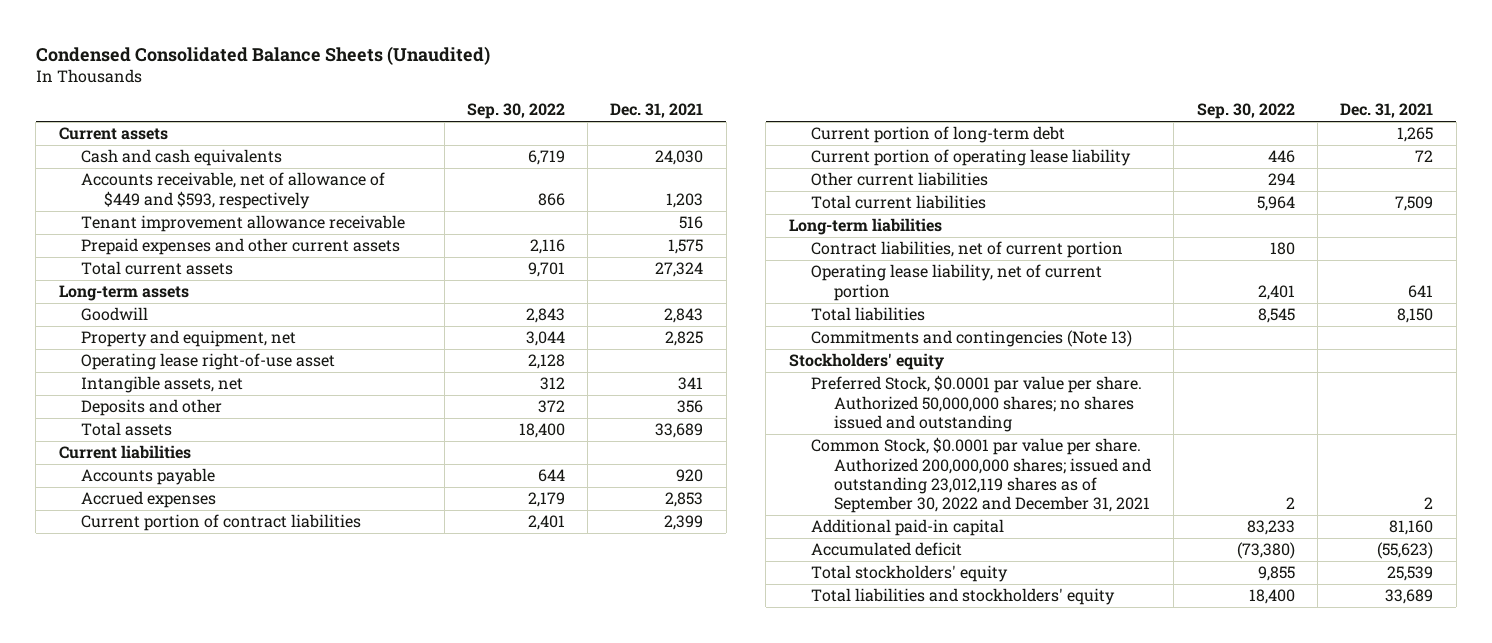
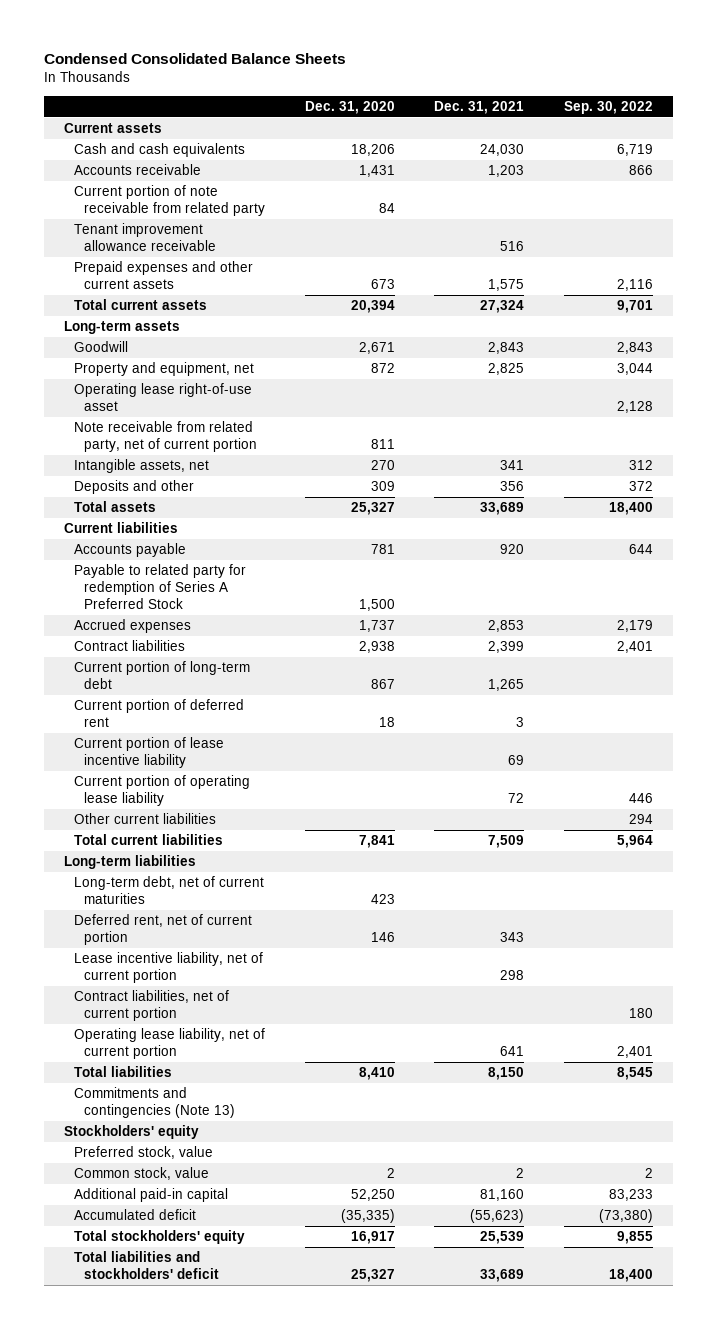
- Condensed Consolidated Balance Sheets (Unaudited)
+ Condensed Consolidated Balance Sheets
- | Sep. 30, 2022 | Dec. 31, 2021
+ | Dec. 31, 2020 | Dec. 31, 2021 | Sep. 30, 2022
- Accounts receivable, net of allowance of $449 and $593, respectively | 866 | 1,203
+ Accounts receivable | 1,431 | 1,203 | 866
+ Current portion of note receivable from related party | 84 | |
+ Note receivable from related party, net of current portion | 811 | |
+ Payable to related party for redemption of Series A Preferred Stock | 1,500 | |
- Current portion of contract liabilities | 2,401 | 2,399
+ Contract liabilities | 2,938 | 2,399 | 2,401
+ Current portion of deferred rent | 18 | 3 |
+ Current portion of lease incentive liability | | 69 |
+ Long-term debt, net of current maturities | 423 | |
+ Deferred rent, net of current portion | 146 | 343 |
+ Lease incentive liability, net of current portion | | 298 |
- Preferred Stock, $0.0001 par value per share. Authorized 50,000,000 shares; no shares issued and outstanding
- Common Stock, $0.0001 par value per share. Authorized 200,000,000 shares; issued and outstanding 23,012,119 shares as of September 30, 2022 and December 31, 2021 | 2 | 2
+ Preferred stock, value
+ Common stock, value | 2 | 2 | 2
- Total liabilities and stockholders' equity | 18,400 | 33,689
+ Total liabilities and stockholders' deficit | 25,327 | 33,689 | 18,400

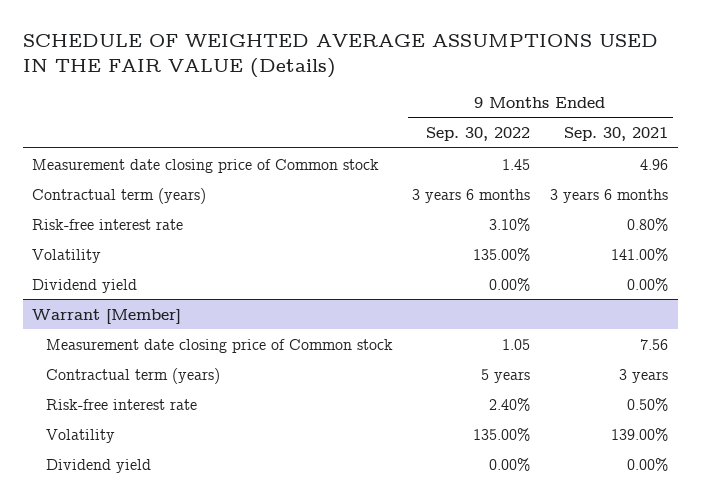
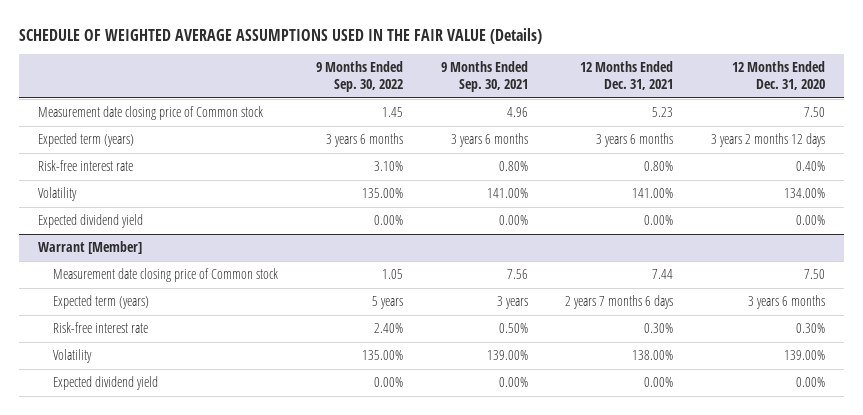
- | 9 Months Ended Sep. 30, 2022 | 9 Months Ended Sep. 30, 2021
+ | 9 Months Ended Sep. 30, 2022 | 9 Months Ended Sep. 30, 2021 | 12 Months Ended Dec. 31, 2021 | 12 Months Ended Dec. 31, 2020
- Contractual term (years) | 3 years 6 months | 3 years 6 months
+ Expected term (years) | 3 years 6 months | 3 years 6 months | 3 years 6 months | 3 years 2 months 12 days
- Dividend yield | 0.00% | 0.00%
+ Expected dividend yield | 0.00% | 0.00% | 0.00% | 0.00%
@ Warrant [Member]
- Contractual term (years) | 5 years | 3 years
+ Expected term (years) | 5 years | 3 years | 2 years 7 months 6 days | 3 years 6 months
- Dividend yield | 0.00% | 0.00%
+ Expected dividend yield | 0.00% | 0.00% | 0.00% | 0.00%

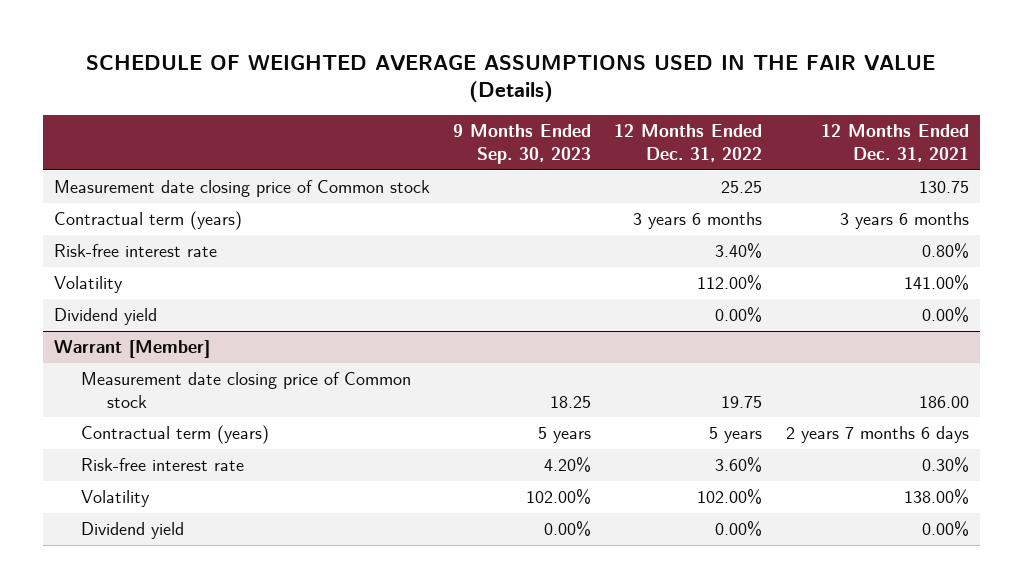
- | 9 Months Ended Sep. 30, 2022 | 9 Months Ended Sep. 30, 2021 | 12 Months Ended Dec. 31, 2021 | 12 Months Ended Dec. 31, 2020
+ | 9 Months Ended Sep. 30, 2023 | 12 Months Ended Dec. 31, 2022 | 12 Months Ended Dec. 31, 2021
- Measurement date closing price of Common stock | 1.45 | 4.96 | 5.23 | 7.50
- Expected term (years) | 3 years 6 months | 3 years 6 months | 3 years 6 months | 3 years 2 months 12 days
+ Measurement date closing price of Common stock | | 25.25 | 130.75
+ Contractual term (years) | | 3 years 6 months | 3 years 6 months
- Expected dividend yield | 0.00% | 0.00% | 0.00% | 0.00%
+ Dividend yield | | 0.00% | 0.00%
@ Warrant [Member]
- Measurement date closing price of Common stock | 1.05 | 7.56 | 7.44 | 7.50
- Expected term (years) | 5 years | 3 years | 2 years 7 months 6 days | 3 years 6 months
+ Measurement date closing price of Common stock | 18.25 | 19.75 | 186.00
+ Contractual term (years) | 5 years | 5 years | 2 years 7 months 6 days
- Expected dividend yield | 0.00% | 0.00% | 0.00% | 0.00%
+ Dividend yield | 0.00% | 0.00% | 0.00%

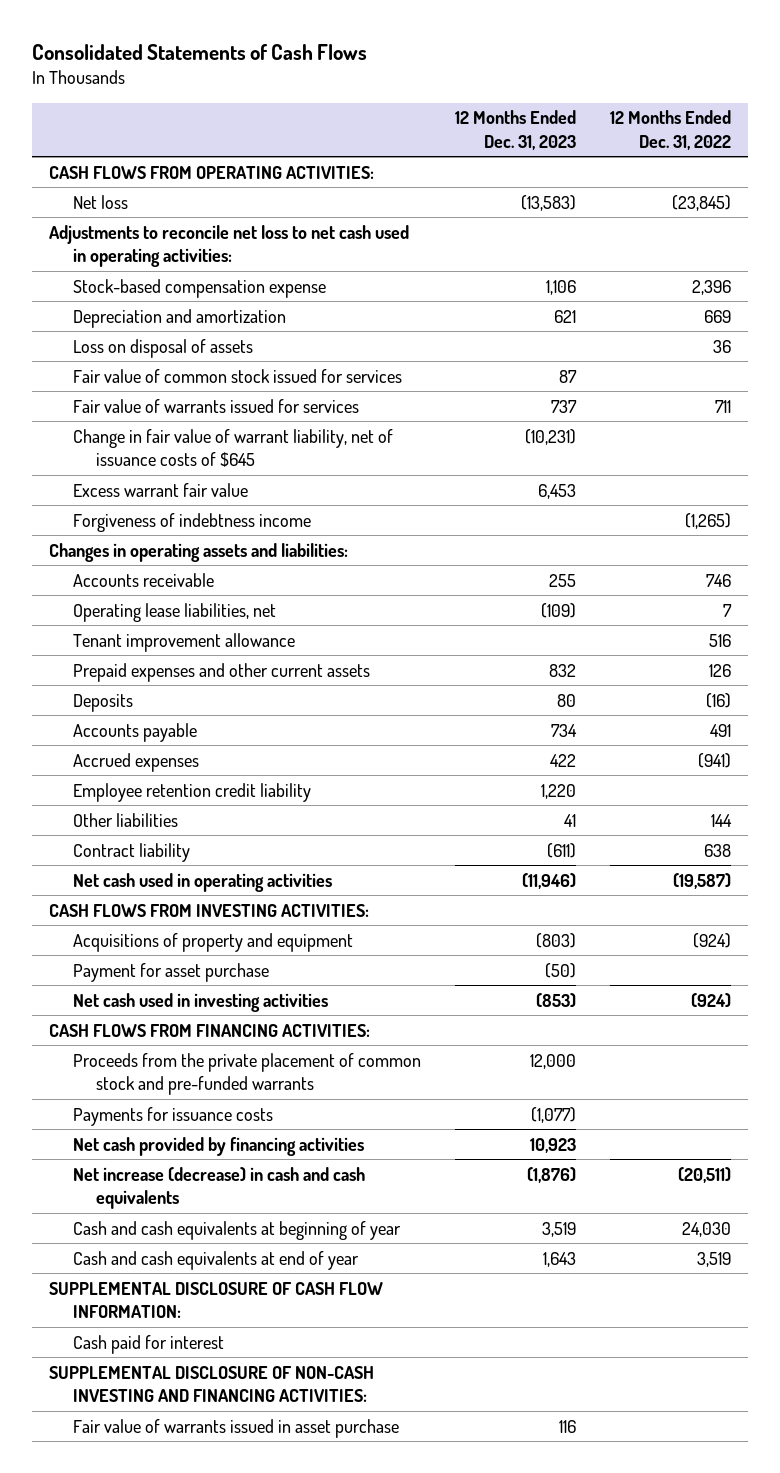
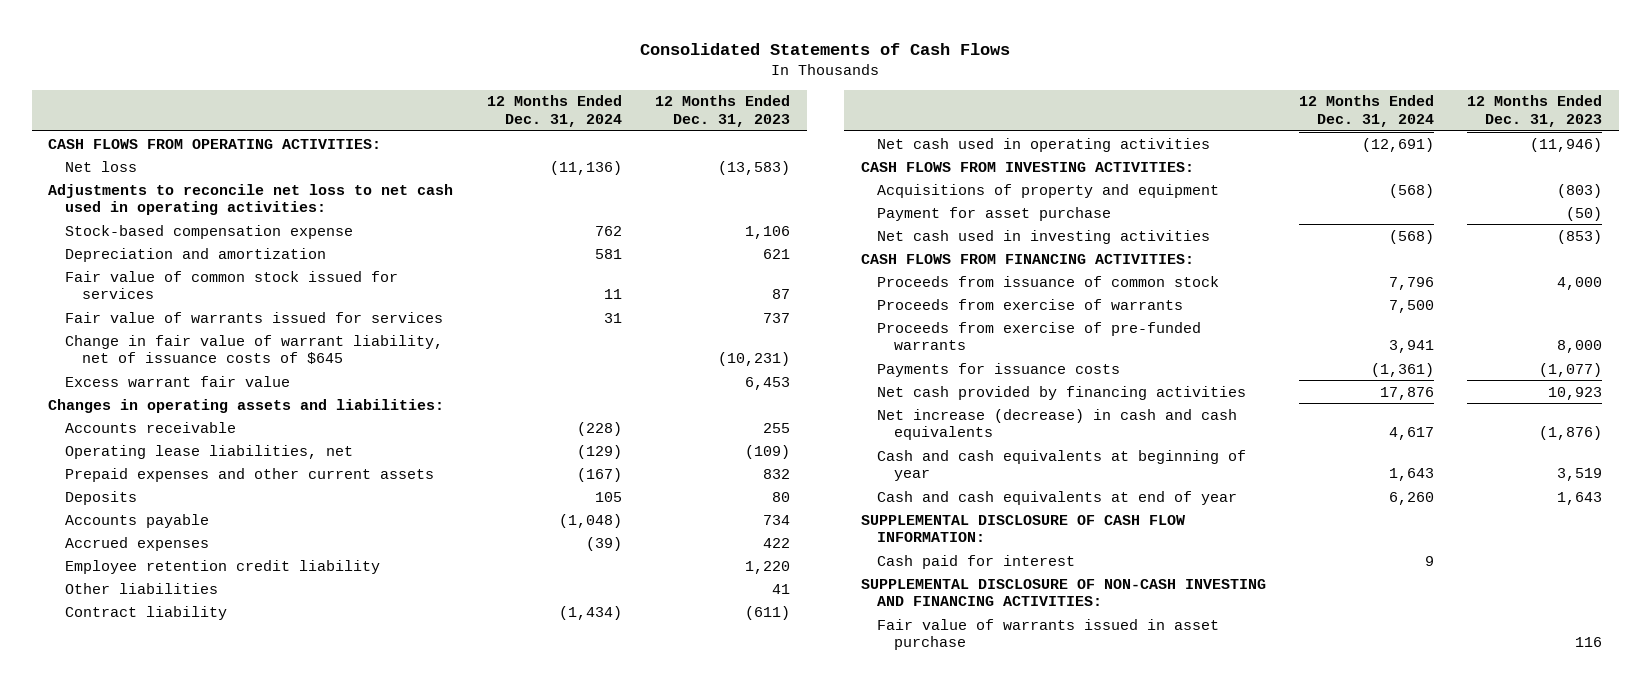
- | 12 Months Ended Dec. 31, 2023 | 12 Months Ended Dec. 31, 2022
+ | 12 Months Ended Dec. 31, 2024 | 12 Months Ended Dec. 31, 2023
- Loss on disposal of assets | | 36
- Forgiveness of indebtness income | | (1,265)
- Tenant improvement allowance | | 516
- Proceeds from the private placement of common stock and pre-funded warrants | 12,000 |
+ Proceeds from issuance of common stock | 7,796 | 4,000
+ Proceeds from exercise of warrants | 7,500 |
+ Proceeds from exercise of pre-funded warrants | 3,941 | 8,000

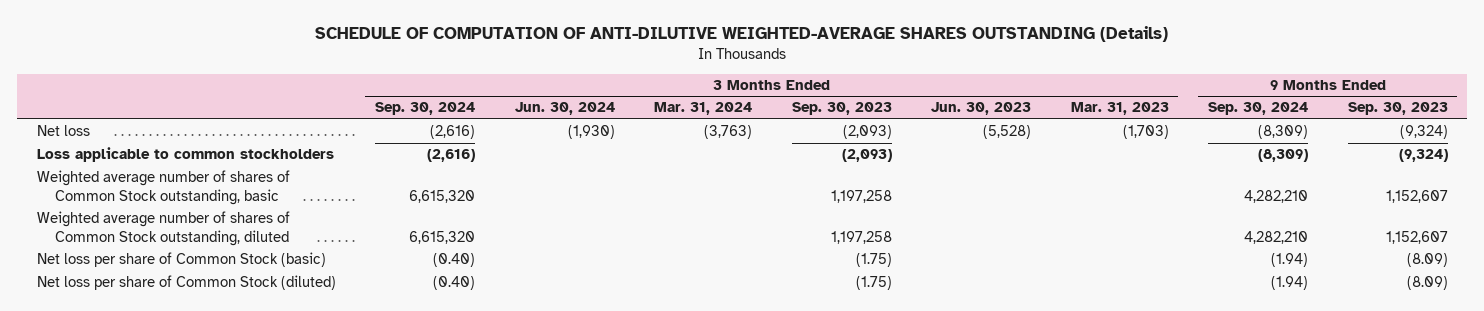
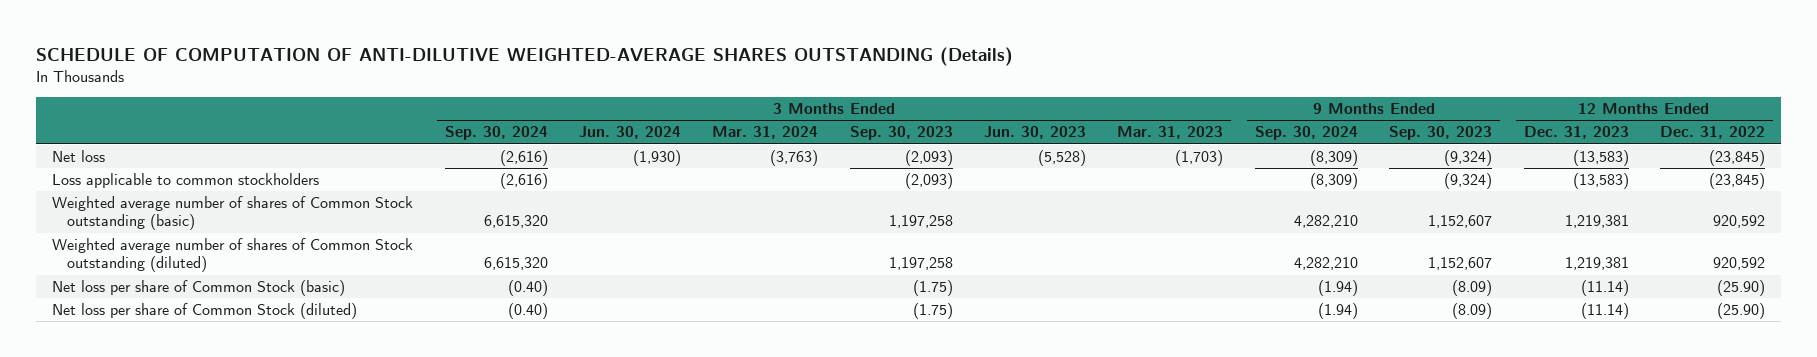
- | 3 Months Ended Sep. 30, 2024 | 3 Months Ended Jun. 30, 2024 | 3 Months Ended Mar. 31, 2024 | 3 Months Ended Sep. 30, 2023 | 3 Months Ended Jun. 30, 2023 | 3 Months Ended Mar. 31, 2023 | 9 Months Ended Sep. 30, 2024 | 9 Months Ended Sep. 30, 2023
+ | 3 Months Ended Sep. 30, 2024 | 3 Months Ended Jun. 30, 2024 | 3 Months Ended Mar. 31, 2024 | 3 Months Ended Sep. 30, 2023 | 3 Months Ended Jun. 30, 2023 | 3 Months Ended Mar. 31, 2023 | 9 Months Ended Sep. 30, 2024 | 9 Months Ended Sep. 30, 2023 | 12 Months Ended Dec. 31, 2023 | 12 Months Ended Dec. 31, 2022
- Weighted average number of shares of Common Stock outstanding, basic | 6,615,320 | | | 1,197,258 | | | 4,282,210 | 1,152,607
- Weighted average number of shares of Common Stock outstanding, diluted | 6,615,320 | | | 1,197,258 | | | 4,282,210 | 1,152,607
+ Weighted average number of shares of Common Stock outstanding (basic) | 6,615,320 | | | 1,197,258 | | | 4,282,210 | 1,152,607 | 1,219,381 | 920,592
+ Weighted average number of shares of Common Stock outstanding (diluted) | 6,615,320 | | | 1,197,258 | | | 4,282,210 | 1,152,607 | 1,219,381 | 920,592

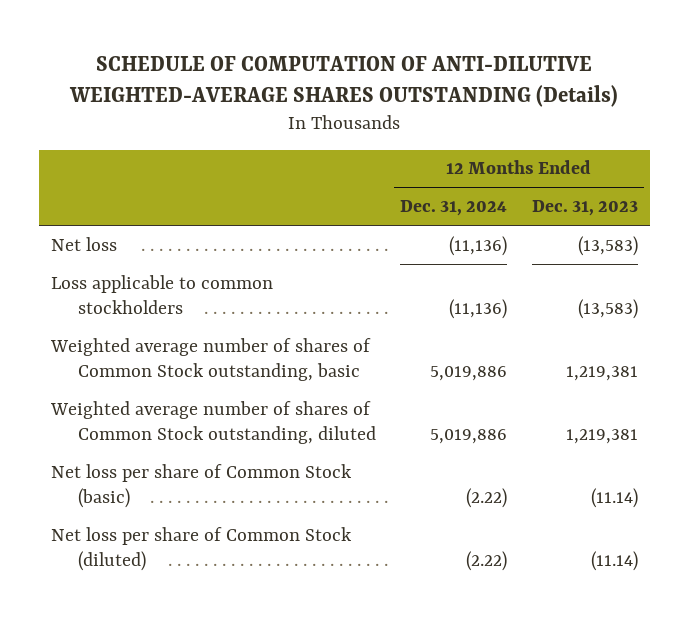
- | 3 Months Ended Sep. 30, 2024 | 3 Months Ended Jun. 30, 2024 | 3 Months Ended Mar. 31, 2024 | 3 Months Ended Sep. 30, 2023 | 3 Months Ended Jun. 30, 2023 | 3 Months Ended Mar. 31, 2023 | 9 Months Ended Sep. 30, 2024 | 9 Months Ended Sep. 30, 2023 | 12 Months Ended Dec. 31, 2023 | 12 Months Ended Dec. 31, 2022
+ | 12 Months Ended Dec. 31, 2024 | 12 Months Ended Dec. 31, 2023
- Weighted average number of shares of Common Stock outstanding (basic) | 6,615,320 | | | 1,197,258 | | | 4,282,210 | 1,152,607 | 1,219,381 | 920,592
- Weighted average number of shares of Common Stock outstanding (diluted) | 6,615,320 | | | 1,197,258 | | | 4,282,210 | 1,152,607 | 1,219,381 | 920,592
+ Weighted average number of shares of Common Stock outstanding, basic | 5,019,886 | 1,219,381
+ Weighted average number of shares of Common Stock outstanding, diluted | 5,019,886 | 1,219,381

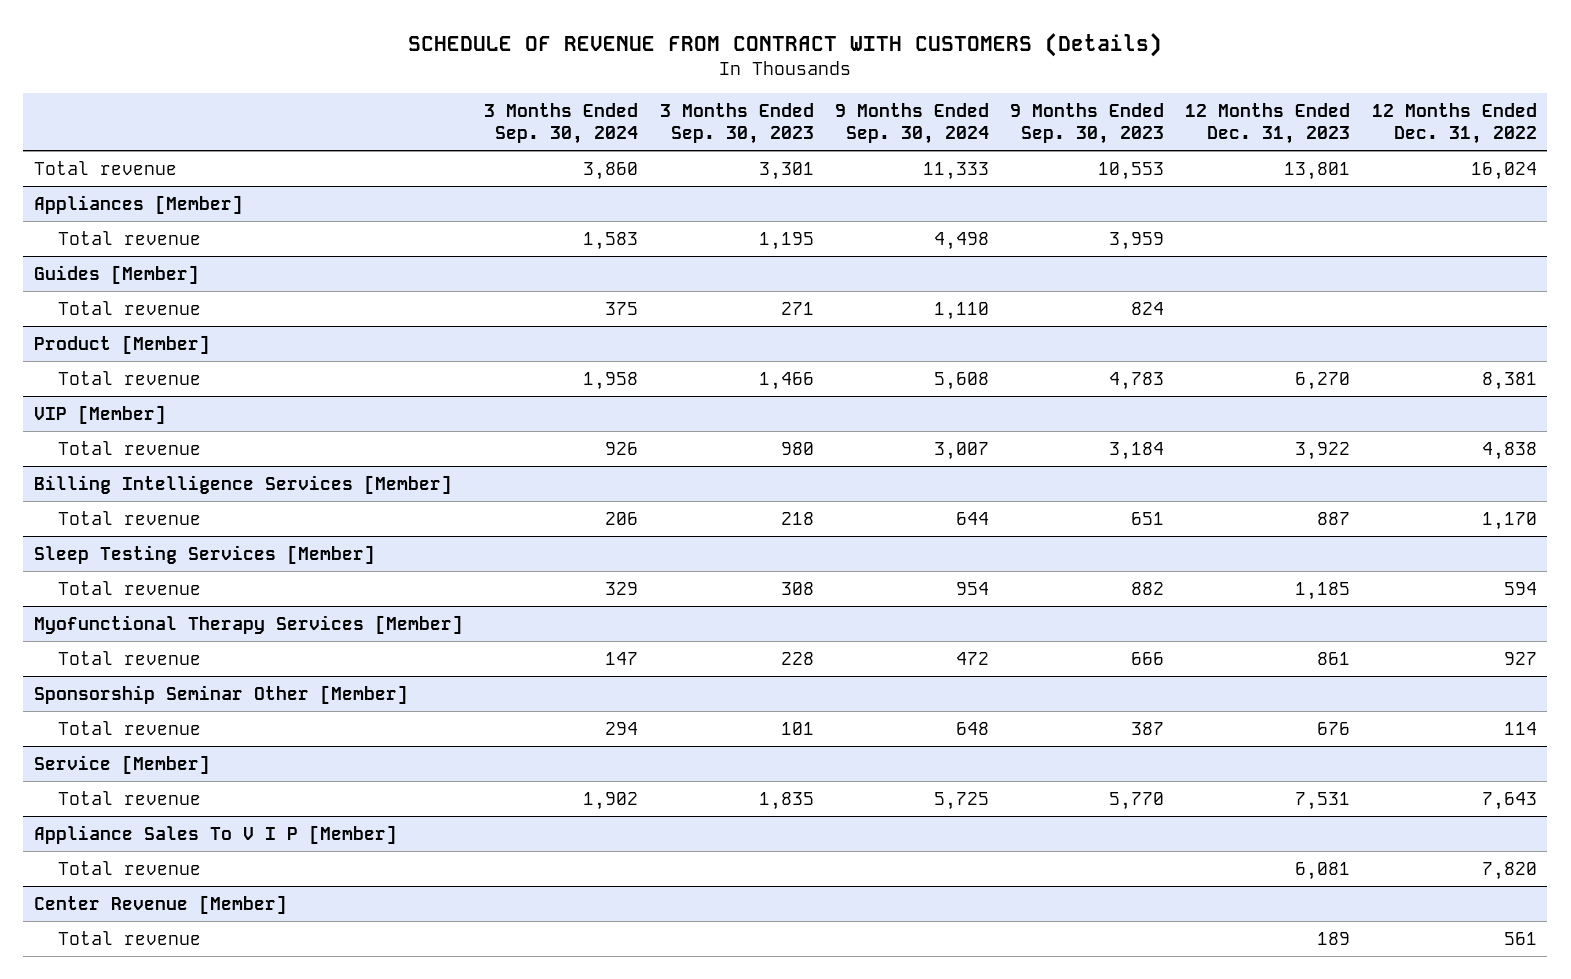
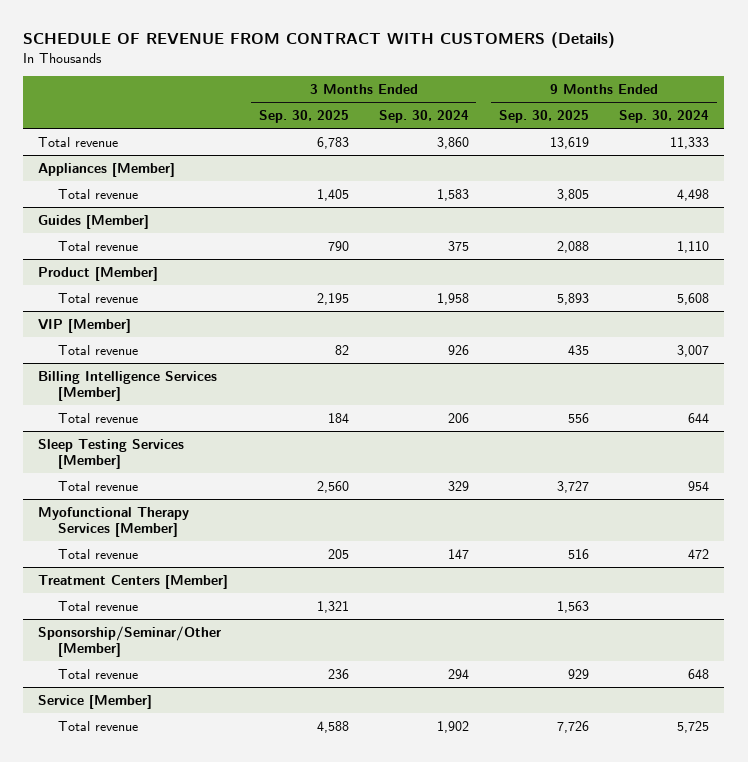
- | 3 Months Ended Sep. 30, 2024 | 3 Months Ended Sep. 30, 2023 | 9 Months Ended Sep. 30, 2024 | 9 Months Ended Sep. 30, 2023 | 12 Months Ended Dec. 31, 2023 | 12 Months Ended Dec. 31, 2022
+ | 3 Months Ended Sep. 30, 2025 | 3 Months Ended Sep. 30, 2024 | 9 Months Ended Sep. 30, 2025 | 9 Months Ended Sep. 30, 2024
- Sponsorship Seminar Other [Member]
+ Treatment Centers [Member]
+ Total revenue | 1,321 | | 1,563 |
+ Sponsorship/Seminar/Other [Member]
- Appliance Sales To V I P [Member]
- Total revenue | | | | | 6,081 | 7,820
- Center Revenue [Member]
- Total revenue | | | | | 189 | 561

